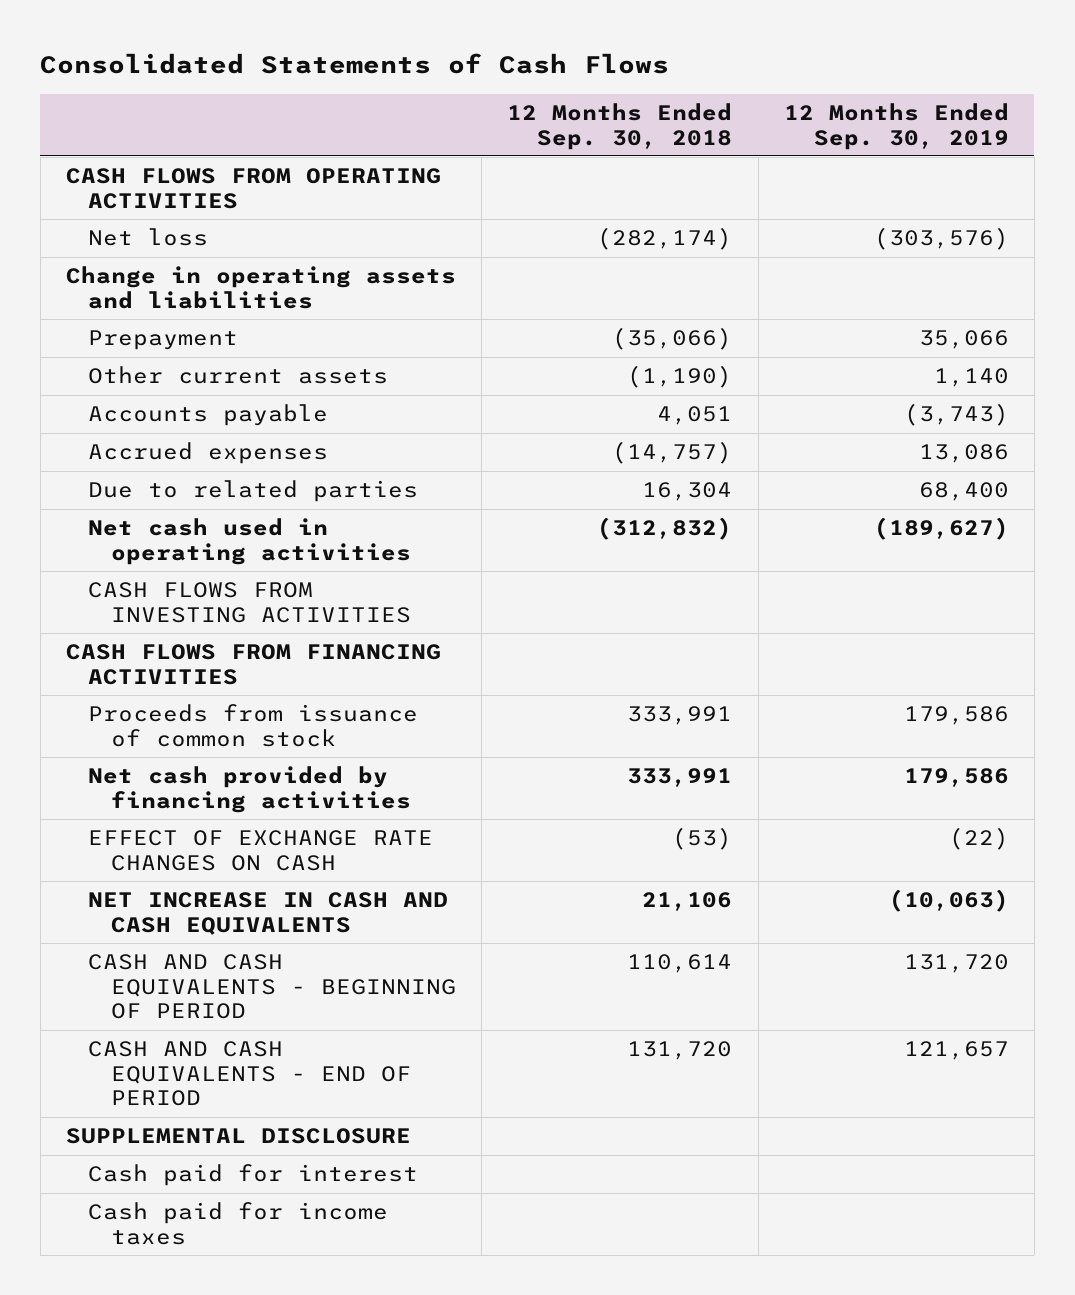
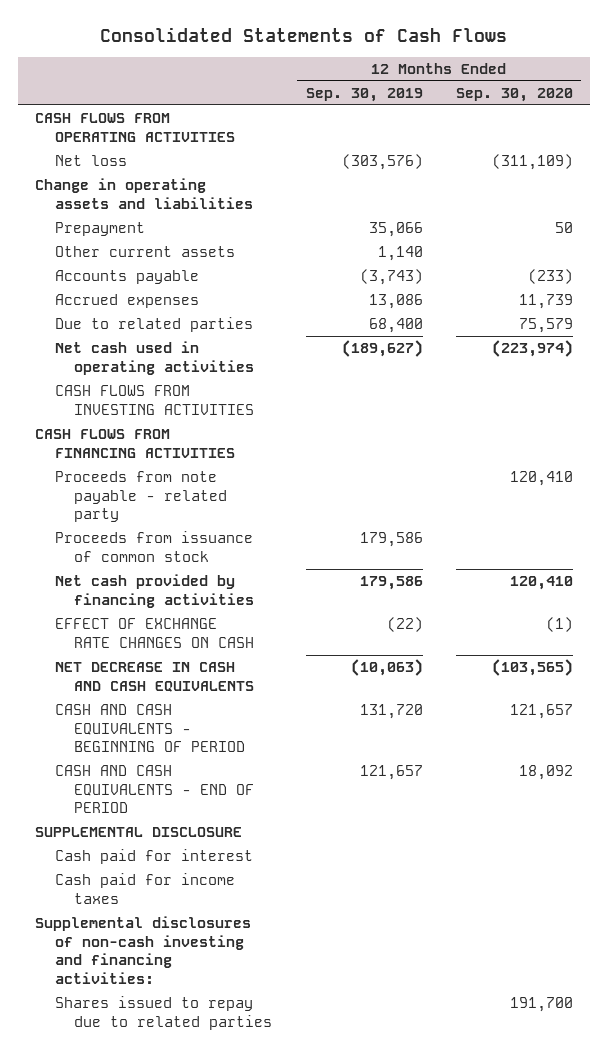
- | 12 Months Ended Sep. 30, 2018 | 12 Months Ended Sep. 30, 2019
+ | 12 Months Ended Sep. 30, 2019 | 12 Months Ended Sep. 30, 2020
+ Proceeds from note payable - related party | | 120,410
- NET INCREASE IN CASH AND CASH EQUIVALENTS | 21,106 | (10,063)
+ NET DECREASE IN CASH AND CASH EQUIVALENTS | (10,063) | (103,565)
+ Supplemental disclosures of non-cash investing and financing activities:
+ Shares issued to repay due to related parties | | 191,700

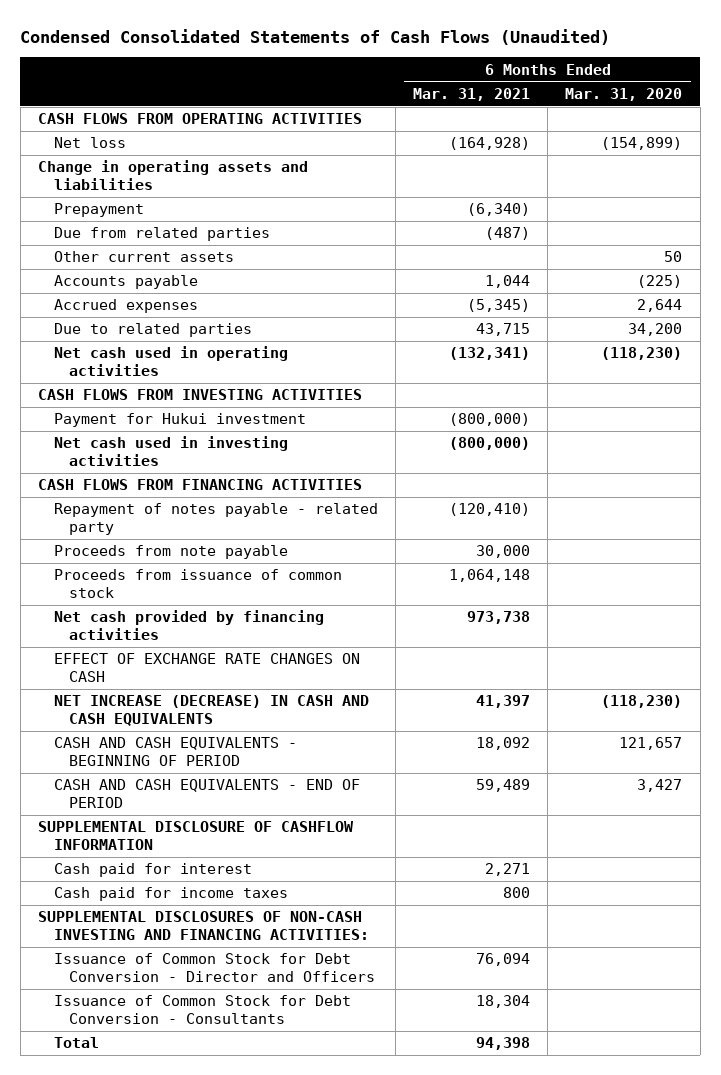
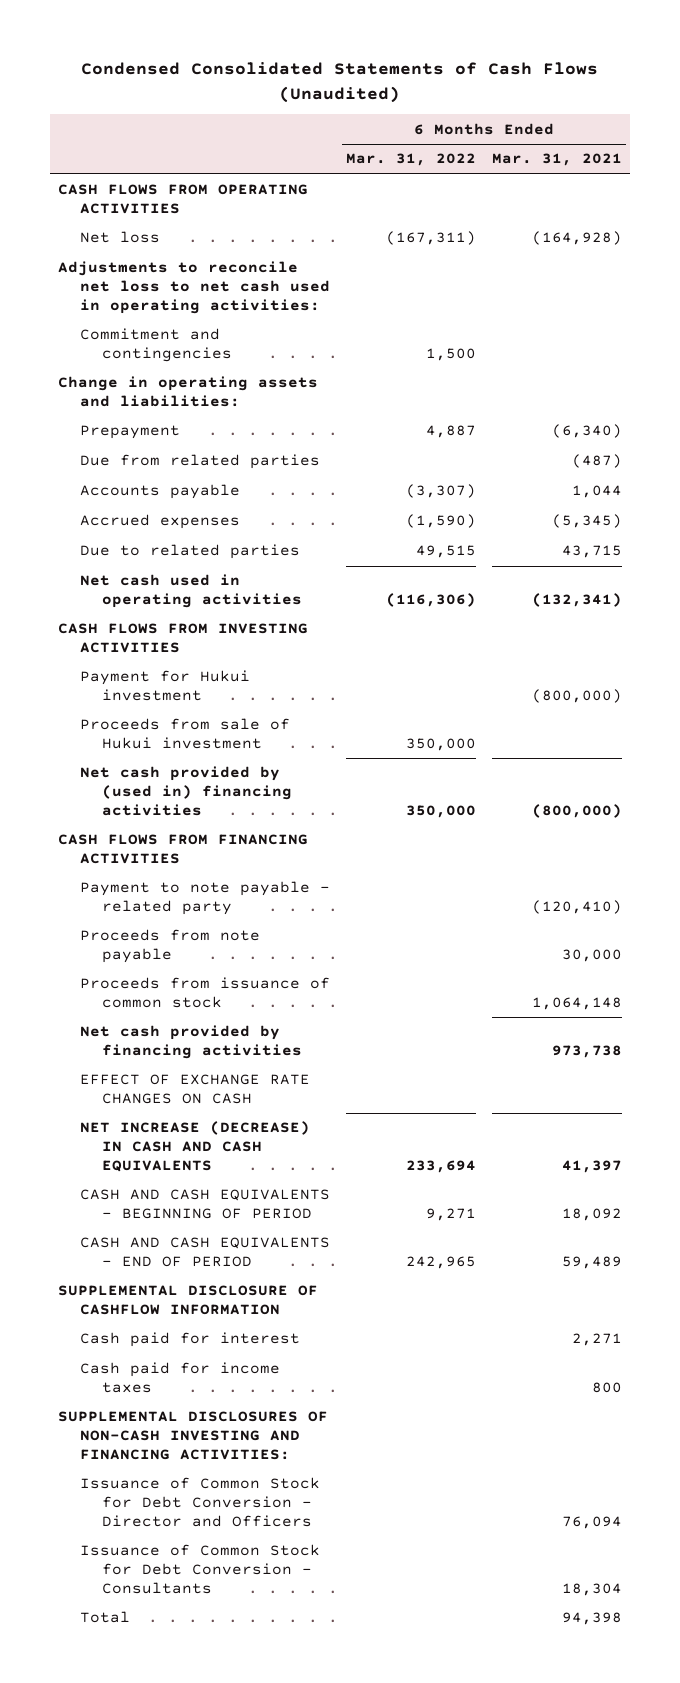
- | 6 Months Ended Mar. 31, 2021 | 6 Months Ended Mar. 31, 2020
+ | 6 Months Ended Mar. 31, 2022 | 6 Months Ended Mar. 31, 2021
- Change in operating assets and liabilities
+ Adjustments to reconcile net loss to net cash used in operating activities:
+ Commitment and contingencies | 1,500 |
+ Change in operating assets and liabilities:
- Other current assets | | 50
- Net cash used in investing activities | (800,000) |
+ Proceeds from sale of Hukui investment | 350,000 |
+ Net cash provided by (used in) financing activities | 350,000 | (800,000)
- Repayment of notes payable - related party | (120,410) |
+ Payment to note payable - related party | | (120,410)

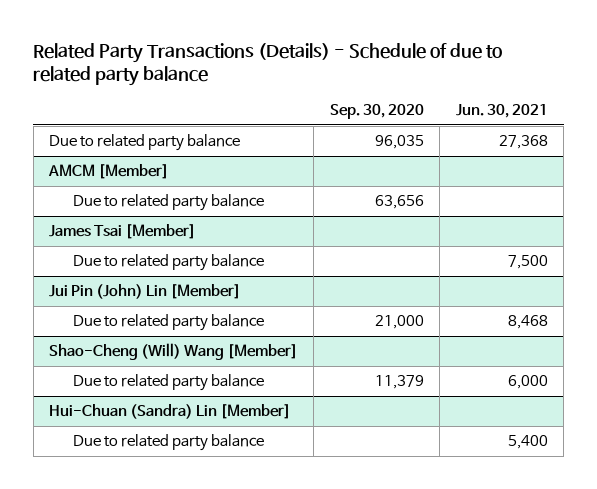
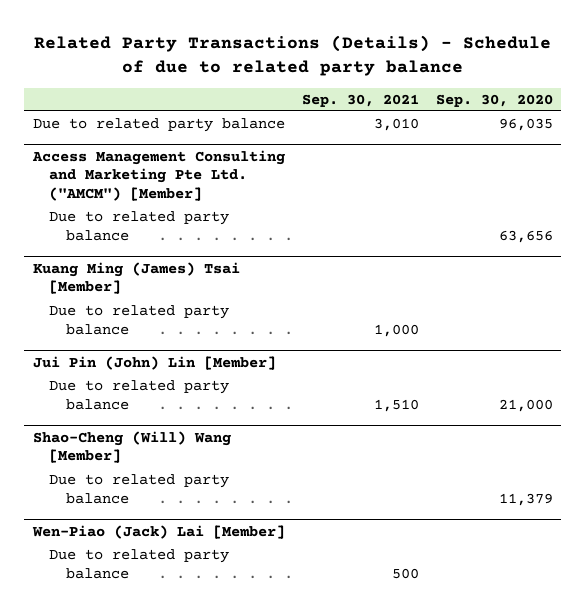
- | Sep. 30, 2020 | Jun. 30, 2021
+ | Sep. 30, 2021 | Sep. 30, 2020
- AMCM [Member]
+ Access Management Consulting and Marketing Pte Ltd. ("AMCM") [Member]
- James Tsai [Member]
+ Kuang Ming (James) Tsai [Member]
- Hui-Chuan (Sandra) Lin [Member]
+ Wen-Piao (Jack) Lai [Member]

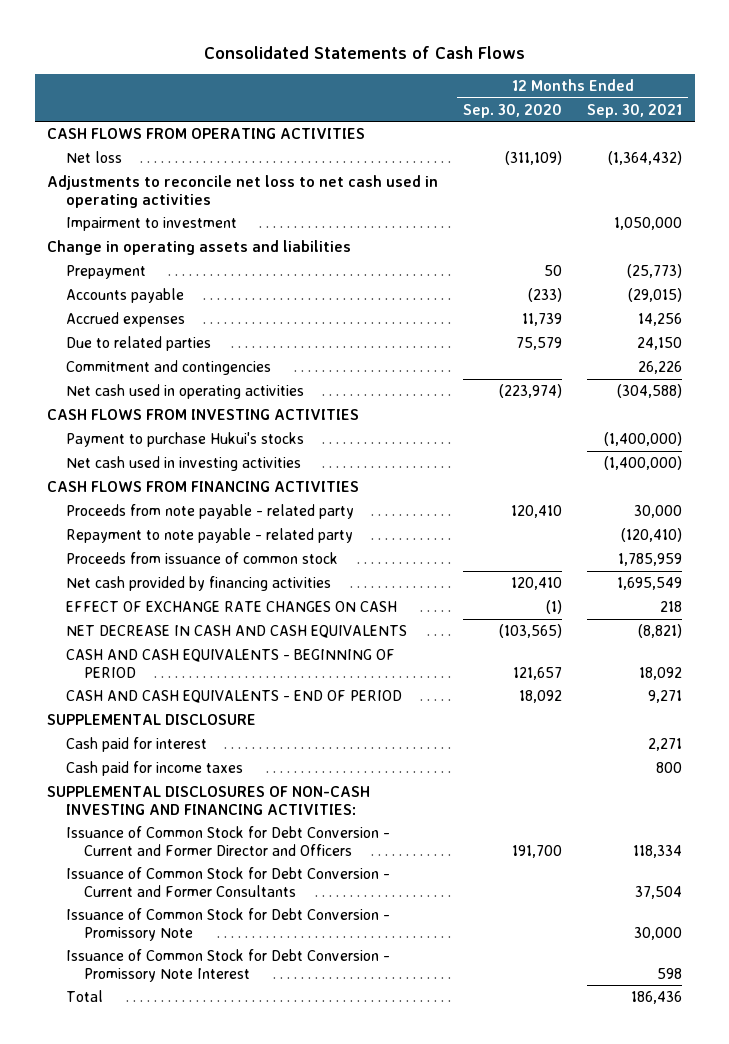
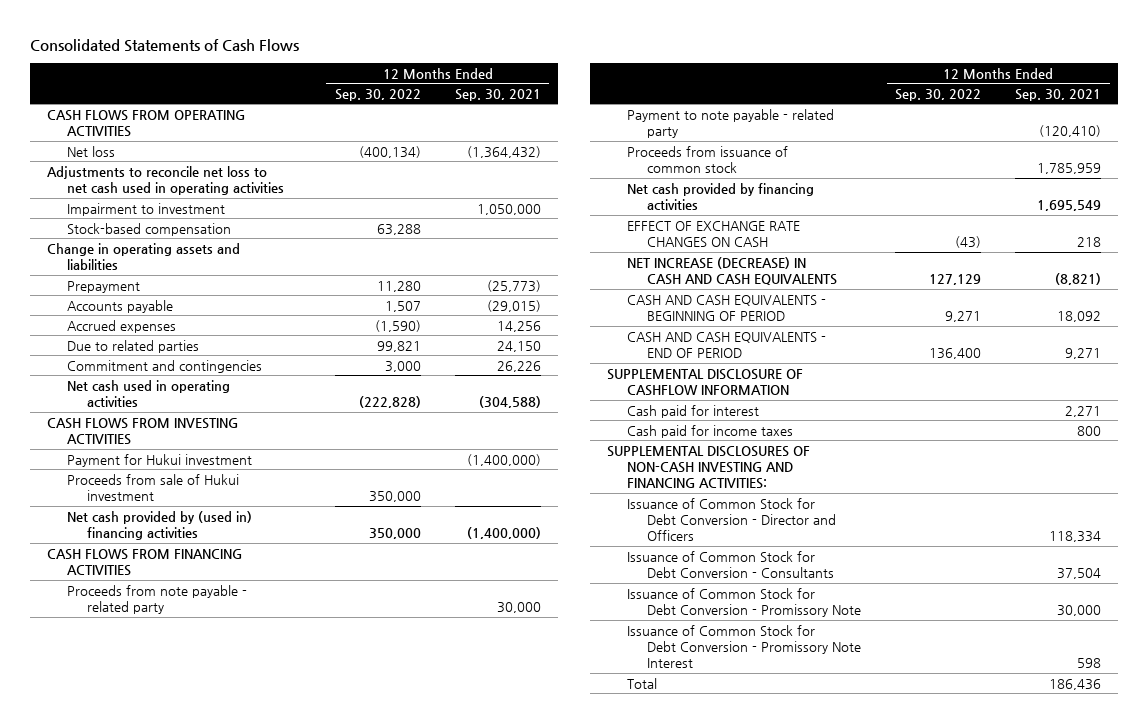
- | 12 Months Ended Sep. 30, 2020 | 12 Months Ended Sep. 30, 2021
+ | 12 Months Ended Sep. 30, 2022 | 12 Months Ended Sep. 30, 2021
+ Stock-based compensation | 63,288 |
- Payment to purchase Hukui's stocks | | (1,400,000)
- Net cash used in investing activities | | (1,400,000)
+ Payment for Hukui investment | | (1,400,000)
+ Proceeds from sale of Hukui investment | 350,000 |
+ Net cash provided by (used in) financing activities | 350,000 | (1,400,000)
- Repayment to note payable - related party | | (120,410)
+ Payment to note payable - related party | | (120,410)
- NET DECREASE IN CASH AND CASH EQUIVALENTS | (103,565) | (8,821)
+ NET INCREASE (DECREASE) IN CASH AND CASH EQUIVALENTS | 127,129 | (8,821)
- SUPPLEMENTAL DISCLOSURE
+ SUPPLEMENTAL DISCLOSURE OF CASHFLOW INFORMATION
- Issuance of Common Stock for Debt Conversion - Current and Former Director and Officers | 191,700 | 118,334
- Issuance of Common Stock for Debt Conversion - Current and Former Consultants | | 37,504
+ Issuance of Common Stock for Debt Conversion - Director and Officers | | 118,334
+ Issuance of Common Stock for Debt Conversion - Consultants | | 37,504

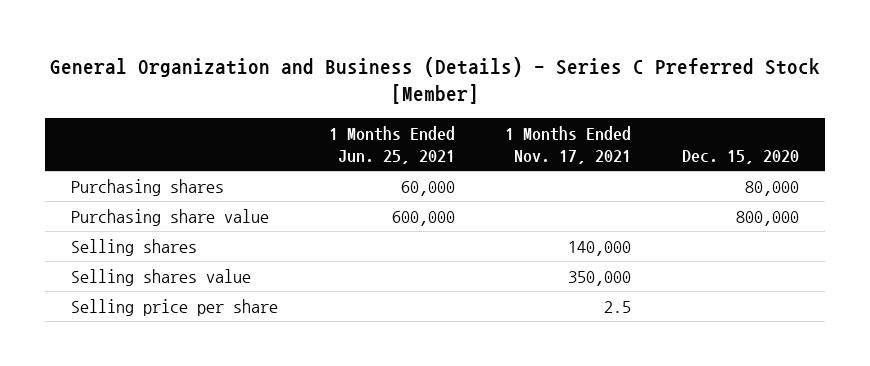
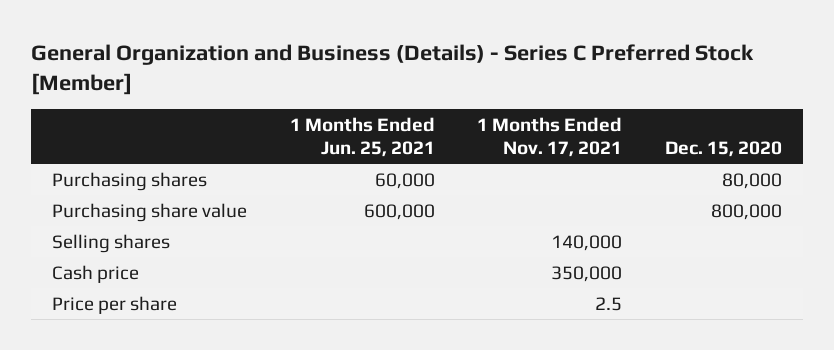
- Selling shares value | | 350,000 |
- Selling price per share | | 2.5 |
+ Cash price | | 350,000 |
+ Price per share | | 2.5 |

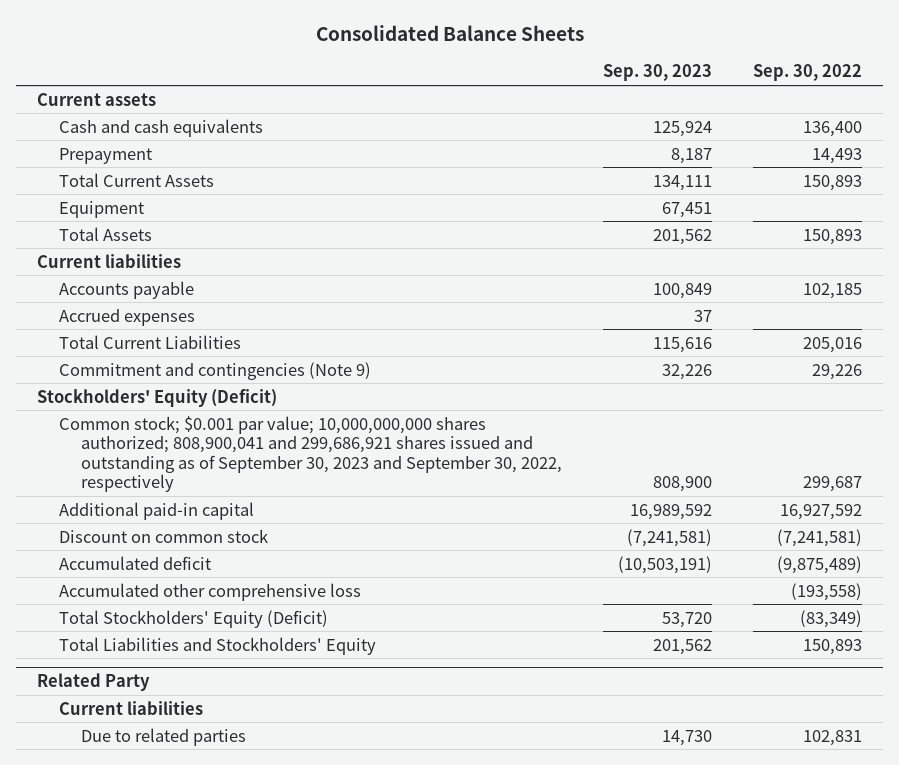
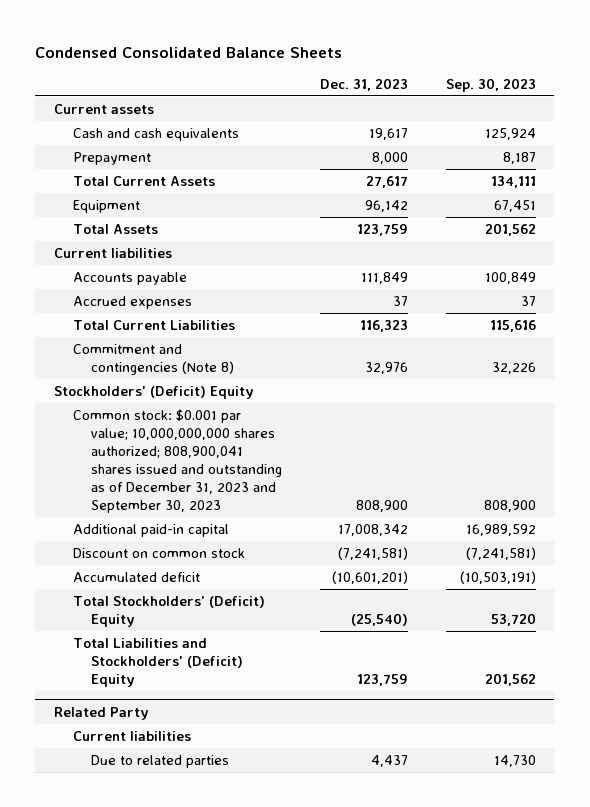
- Consolidated Balance Sheets
+ Condensed Consolidated Balance Sheets
- | Sep. 30, 2023 | Sep. 30, 2022
+ | Dec. 31, 2023 | Sep. 30, 2023
- Commitment and contingencies (Note 9) | 32,226 | 29,226
- Stockholders' Equity (Deficit)
- Common stock; $0.001 par value; 10,000,000,000 shares authorized; 808,900,041 and 299,686,921 shares issued and outstanding as of September 30, 2023 and September 30, 2022, respectively | 808,900 | 299,687
+ Commitment and contingencies (Note 8) | 32,976 | 32,226
+ Stockholders' (Deficit) Equity
+ Common stock: $0.001 par value; 10,000,000,000 shares authorized; 808,900,041 shares issued and outstanding as of December 31, 2023 and September 30, 2023 | 808,900 | 808,900
- Accumulated other comprehensive loss | | (193,558)
- Total Stockholders' Equity (Deficit) | 53,720 | (83,349)
- Total Liabilities and Stockholders' Equity | 201,562 | 150,893
+ Total Stockholders' (Deficit) Equity | (25,540) | 53,720
+ Total Liabilities and Stockholders' (Deficit) Equity | 123,759 | 201,562

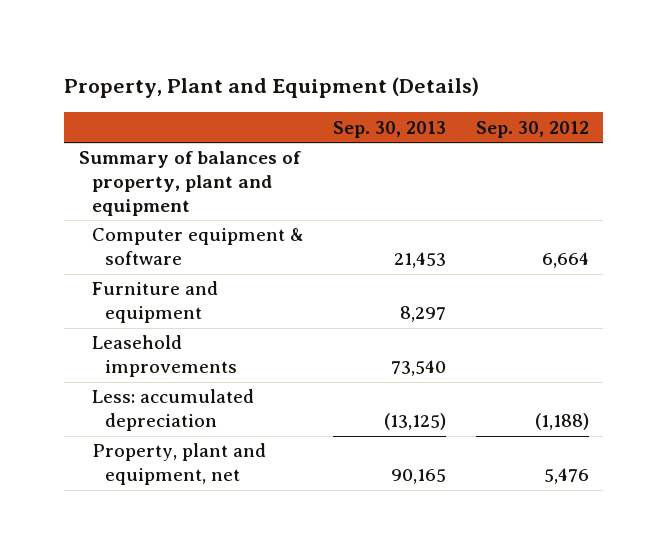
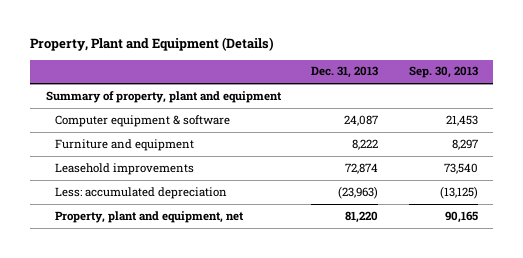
- | Sep. 30, 2013 | Sep. 30, 2012
+ | Dec. 31, 2013 | Sep. 30, 2013
- Summary of balances of property, plant and equipment
+ Summary of property, plant and equipment

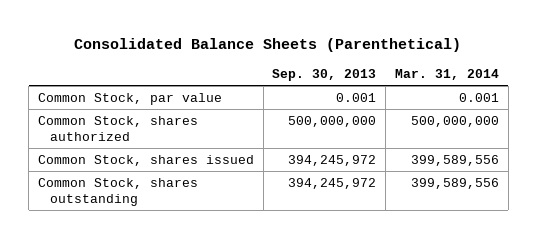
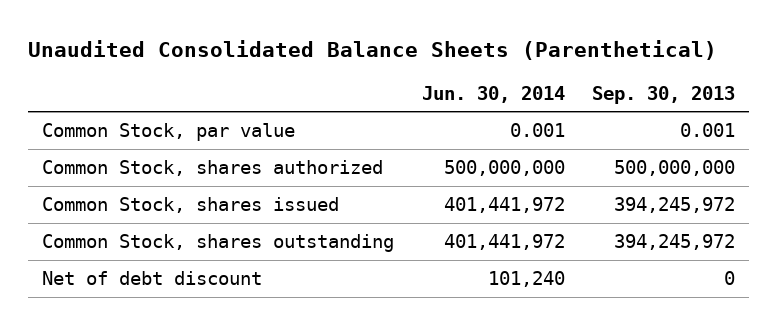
- Consolidated Balance Sheets (Parenthetical)
+ Unaudited Consolidated Balance Sheets (Parenthetical)
- | Sep. 30, 2013 | Mar. 31, 2014
+ | Jun. 30, 2014 | Sep. 30, 2013
+ Net of debt discount | 101,240 | 0

